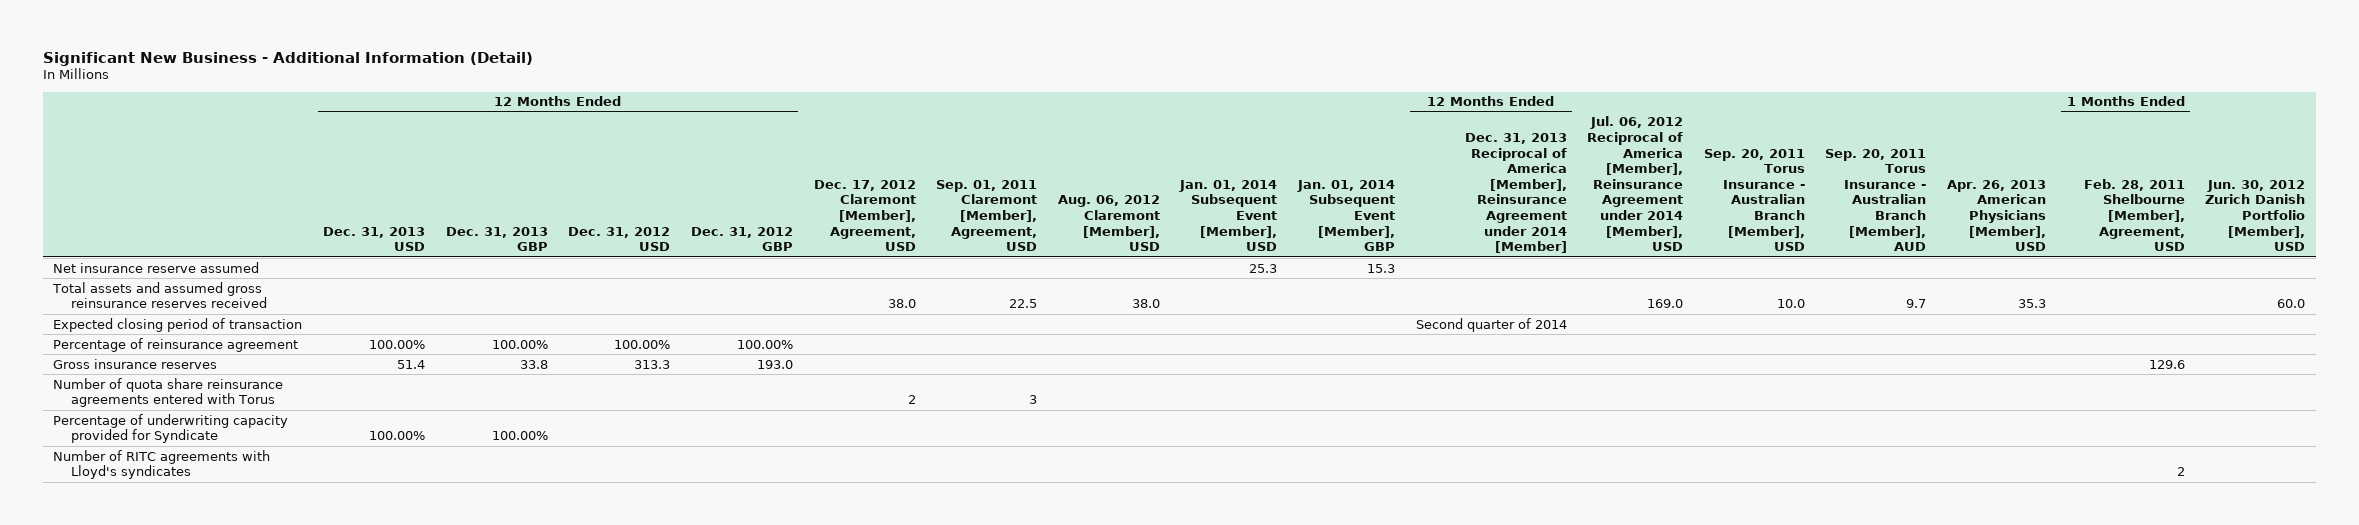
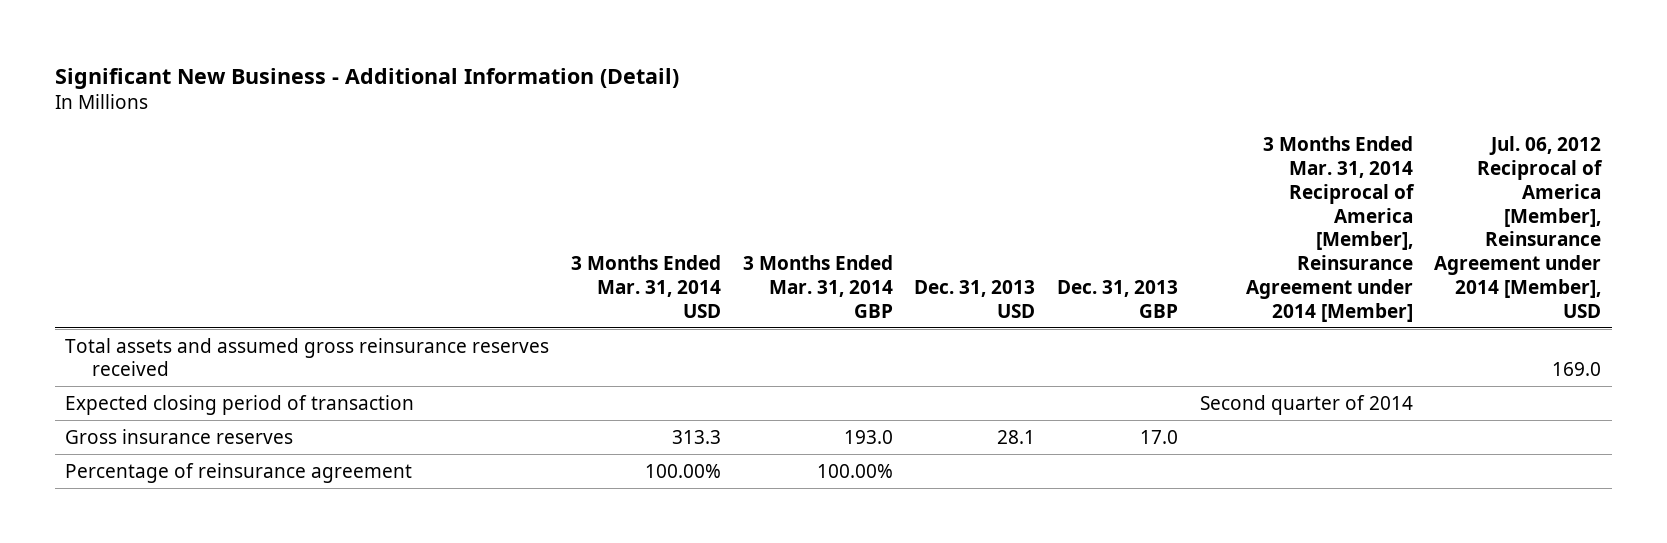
- | 12 Months Ended Dec. 31, 2013 USD | 12 Months Ended Dec. 31, 2013 GBP | 12 Months Ended Dec. 31, 2012 USD | 12 Months Ended Dec. 31, 2012 GBP | Dec. 17, 2012 Claremont [Member], Agreement, USD | Sep. 01, 2011 Claremont [Member], Agreement, USD | Aug. 06, 2012 Claremont [Member], USD | Jan. 01, 2014 Subsequent Event [Member], USD | Jan. 01, 2014 Subsequent Event [Member], GBP | 12 Months Ended Dec. 31, 2013 Reciprocal of America [Member], Reinsurance Agreement under 2014 [Member] | Jul. 06, 2012 Reciprocal of America [Member], Reinsurance Agreement under 2014 [Member], USD | Sep. 20, 2011 Torus Insurance - Australian Branch [Member], USD | Sep. 20, 2011 Torus Insurance - Australian Branch [Member], AUD | Apr. 26, 2013 American Physicians [Member], USD | 1 Months Ended Feb. 28, 2011 Shelbourne [Member], Agreement, USD | Jun. 30, 2012 Zurich Danish Portfolio [Member], USD
+ | 3 Months Ended Mar. 31, 2014 USD | 3 Months Ended Mar. 31, 2014 GBP | Dec. 31, 2013 USD | Dec. 31, 2013 GBP | 3 Months Ended Mar. 31, 2014 Reciprocal of America [Member], Reinsurance Agreement under 2014 [Member] | Jul. 06, 2012 Reciprocal of America [Member], Reinsurance Agreement under 2014 [Member], USD
- Net insurance reserve assumed | | | | | | | | 25.3 | 15.3 | | | | | | |
- Number of quota share reinsurance agreements entered with Torus | | | | | 2 | 3 | | | | | | | | | |
- Percentage of underwriting capacity provided for Syndicate | 100.00% | 100.00% | | | | | | | | | | | | | |
- Number of RITC agreements with Lloyd's syndicates | | | | | | | | | | | | | | | 2 |
moved down: Percentage of reinsurance agreement | 100.00% | 100.00% | | | |

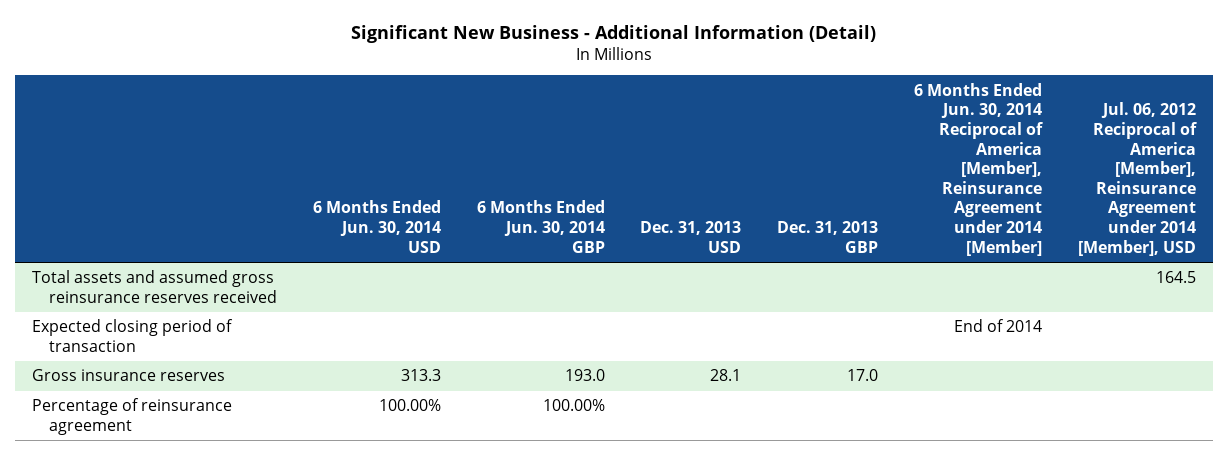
- | 3 Months Ended Mar. 31, 2014 USD | 3 Months Ended Mar. 31, 2014 GBP | Dec. 31, 2013 USD | Dec. 31, 2013 GBP | 3 Months Ended Mar. 31, 2014 Reciprocal of America [Member], Reinsurance Agreement under 2014 [Member] | Jul. 06, 2012 Reciprocal of America [Member], Reinsurance Agreement under 2014 [Member], USD
+ | 6 Months Ended Jun. 30, 2014 USD | 6 Months Ended Jun. 30, 2014 GBP | Dec. 31, 2013 USD | Dec. 31, 2013 GBP | 6 Months Ended Jun. 30, 2014 Reciprocal of America [Member], Reinsurance Agreement under 2014 [Member] | Jul. 06, 2012 Reciprocal of America [Member], Reinsurance Agreement under 2014 [Member], USD
- Total assets and assumed gross reinsurance reserves received | | | | | | 169.0
+ Total assets and assumed gross reinsurance reserves received | | | | | | 164.5

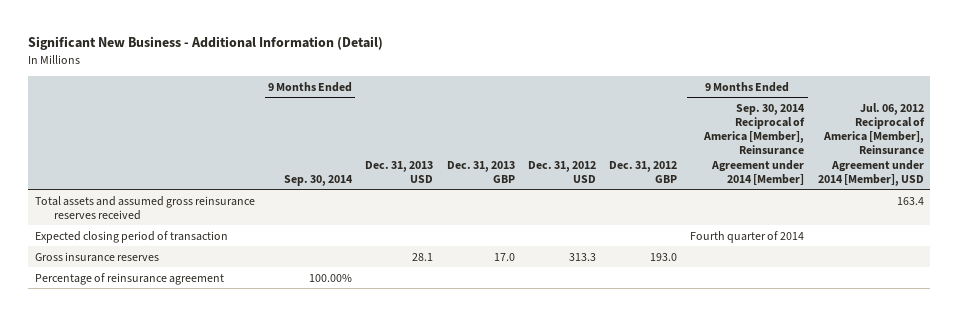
- | 6 Months Ended Jun. 30, 2014 USD | 6 Months Ended Jun. 30, 2014 GBP | Dec. 31, 2013 USD | Dec. 31, 2013 GBP | 6 Months Ended Jun. 30, 2014 Reciprocal of America [Member], Reinsurance Agreement under 2014 [Member] | Jul. 06, 2012 Reciprocal of America [Member], Reinsurance Agreement under 2014 [Member], USD
+ | 9 Months Ended Sep. 30, 2014 | Dec. 31, 2013 USD | Dec. 31, 2013 GBP | Dec. 31, 2012 USD | Dec. 31, 2012 GBP | 9 Months Ended Sep. 30, 2014 Reciprocal of America [Member], Reinsurance Agreement under 2014 [Member] | Jul. 06, 2012 Reciprocal of America [Member], Reinsurance Agreement under 2014 [Member], USD
- Total assets and assumed gross reinsurance reserves received | | | | | | 164.5
+ Total assets and assumed gross reinsurance reserves received | | | | | | | 163.4

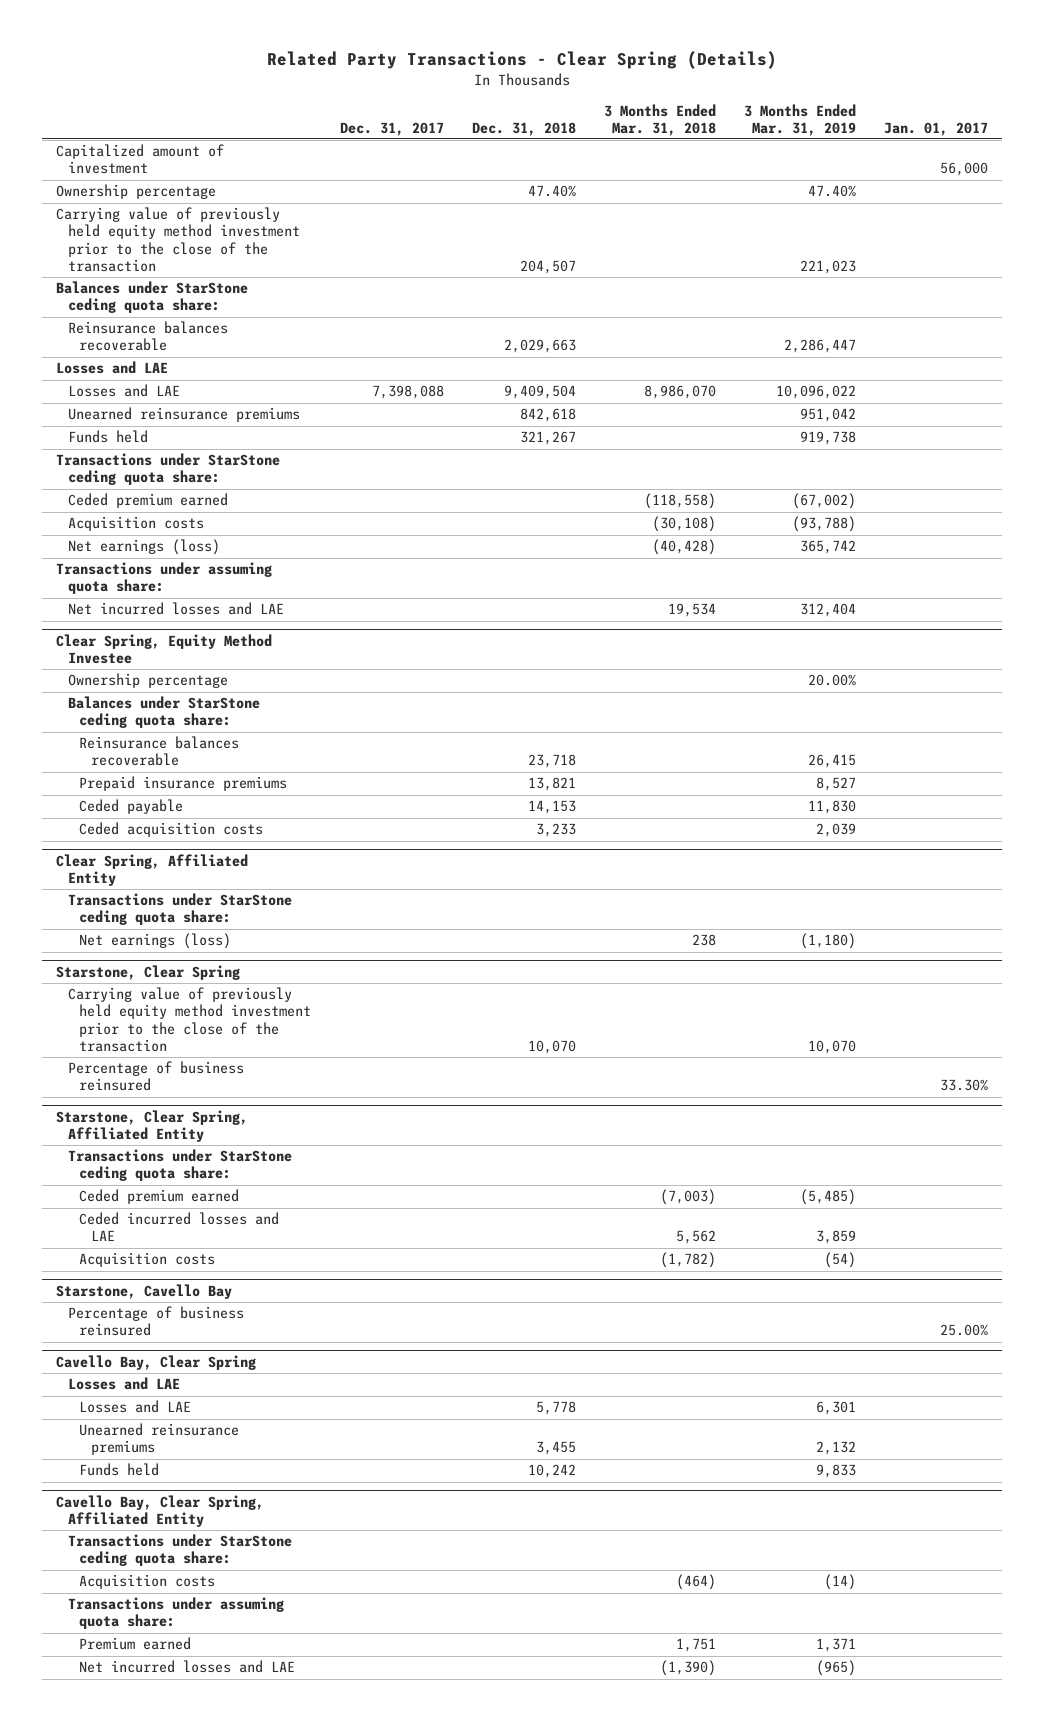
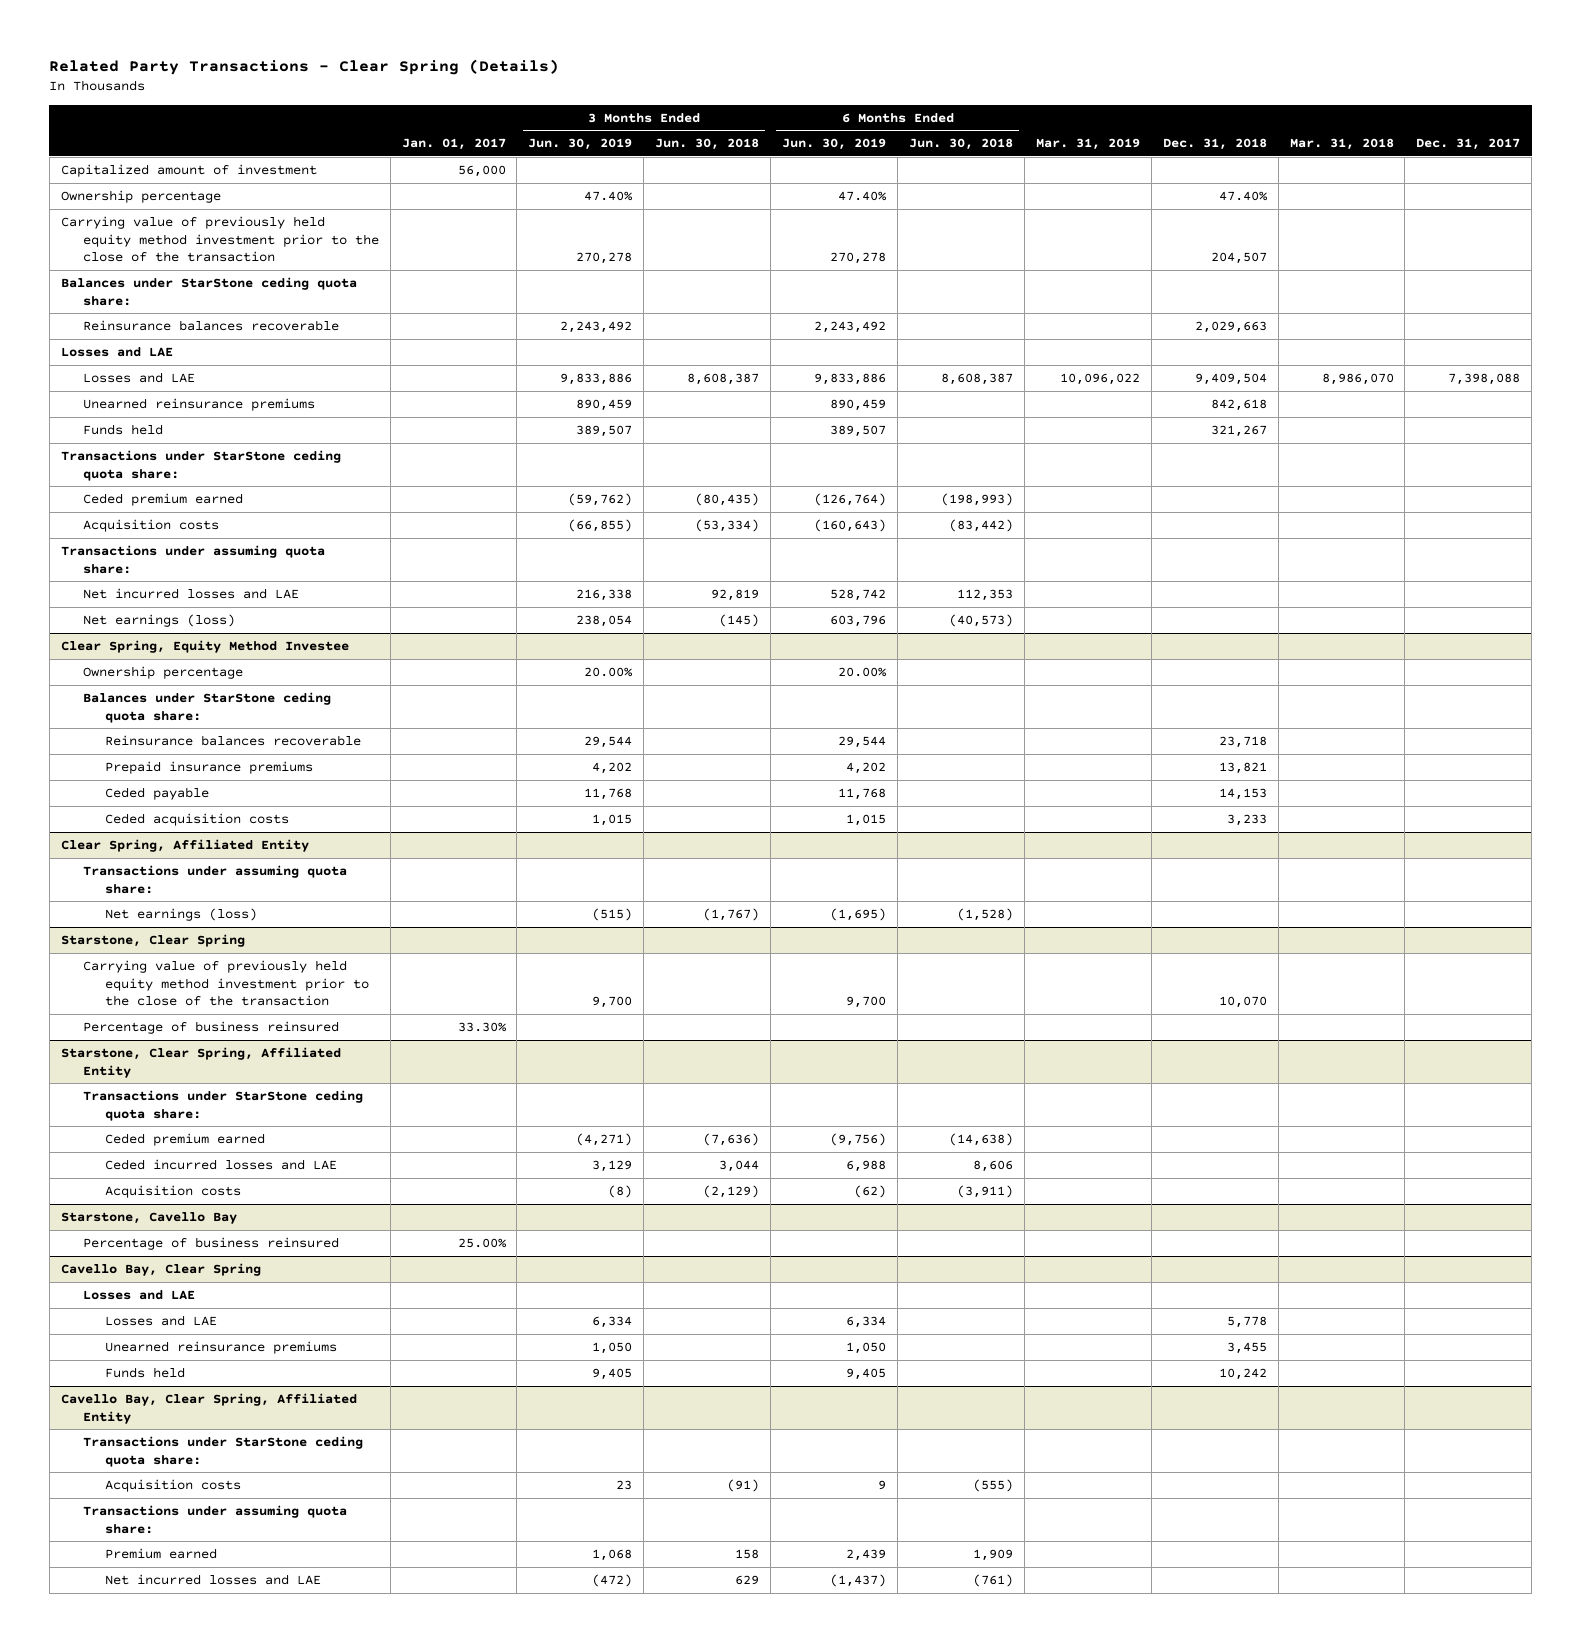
- | Dec. 31, 2017 | Dec. 31, 2018 | 3 Months Ended Mar. 31, 2018 | 3 Months Ended Mar. 31, 2019 | Jan. 01, 2017
+ | Jan. 01, 2017 | 3 Months Ended Jun. 30, 2019 | 3 Months Ended Jun. 30, 2018 | 6 Months Ended Jun. 30, 2019 | 6 Months Ended Jun. 30, 2018 | Mar. 31, 2019 | Dec. 31, 2018 | Mar. 31, 2018 | Dec. 31, 2017
moved down: Net earnings (loss) | | 238,054 | (145) | 603,796 | (40,573) | | | |
@ Clear Spring, Affiliated Entity
- Transactions under StarStone ceding quota share:
+ Transactions under assuming quota share:

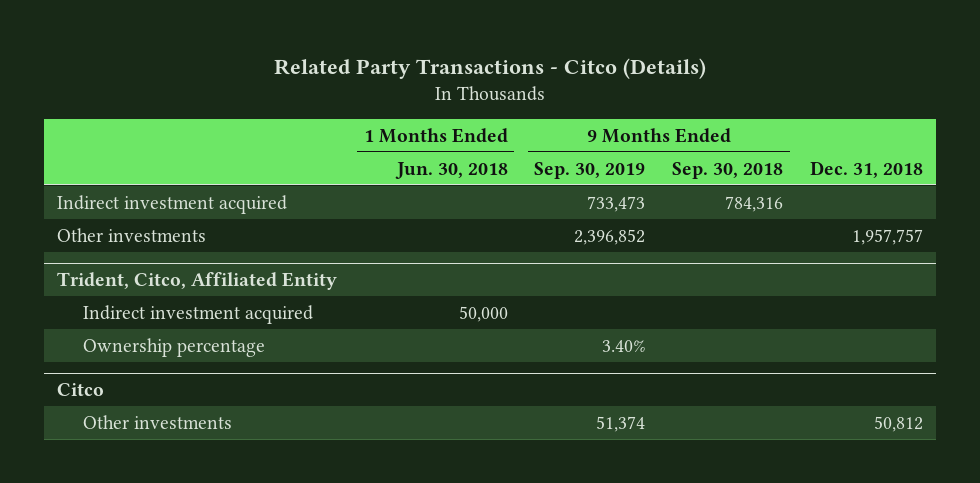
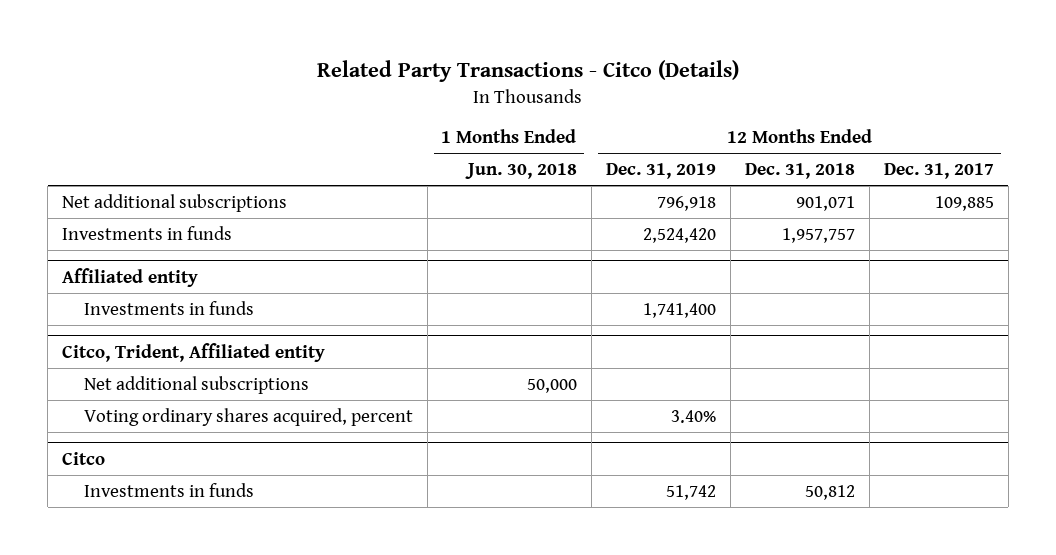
- | 1 Months Ended Jun. 30, 2018 | 9 Months Ended Sep. 30, 2019 | 9 Months Ended Sep. 30, 2018 | Dec. 31, 2018
+ | 1 Months Ended Jun. 30, 2018 | 12 Months Ended Dec. 31, 2019 | 12 Months Ended Dec. 31, 2018 | 12 Months Ended Dec. 31, 2017
- Indirect investment acquired | | 733,473 | 784,316 |
- Other investments | | 2,396,852 | | 1,957,757
- Trident, Citco, Affiliated Entity
- Indirect investment acquired | 50,000 | | |
- Ownership percentage | | 3.40% | |
+ Net additional subscriptions | | 796,918 | 901,071 | 109,885
+ Investments in funds | | 2,524,420 | 1,957,757 |
+ Affiliated entity
+ Investments in funds | | 1,741,400 | |
+ Citco, Trident, Affiliated entity
+ Net additional subscriptions | 50,000 | | |
+ Voting ordinary shares acquired, percent | | 3.40% | |
@ Citco
- Other investments | | 51,374 | | 50,812
+ Investments in funds | | 51,742 | 50,812 |

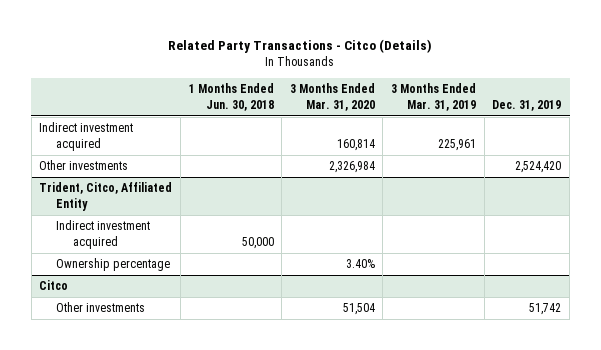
- | 1 Months Ended Jun. 30, 2018 | 12 Months Ended Dec. 31, 2019 | 12 Months Ended Dec. 31, 2018 | 12 Months Ended Dec. 31, 2017
+ | 1 Months Ended Jun. 30, 2018 | 3 Months Ended Mar. 31, 2020 | 3 Months Ended Mar. 31, 2019 | Dec. 31, 2019
- Net additional subscriptions | | 796,918 | 901,071 | 109,885
- Investments in funds | | 2,524,420 | 1,957,757 |
- Affiliated entity
- Investments in funds | | 1,741,400 | |
- Citco, Trident, Affiliated entity
- Net additional subscriptions | 50,000 | | |
- Voting ordinary shares acquired, percent | | 3.40% | |
+ Indirect investment acquired | | 160,814 | 225,961 |
+ Other investments | | 2,326,984 | | 2,524,420
+ Trident, Citco, Affiliated Entity
+ Indirect investment acquired | 50,000 | | |
+ Ownership percentage | | 3.40% | |
@ Citco
- Investments in funds | | 51,742 | 50,812 |
+ Other investments | | 51,504 | | 51,742

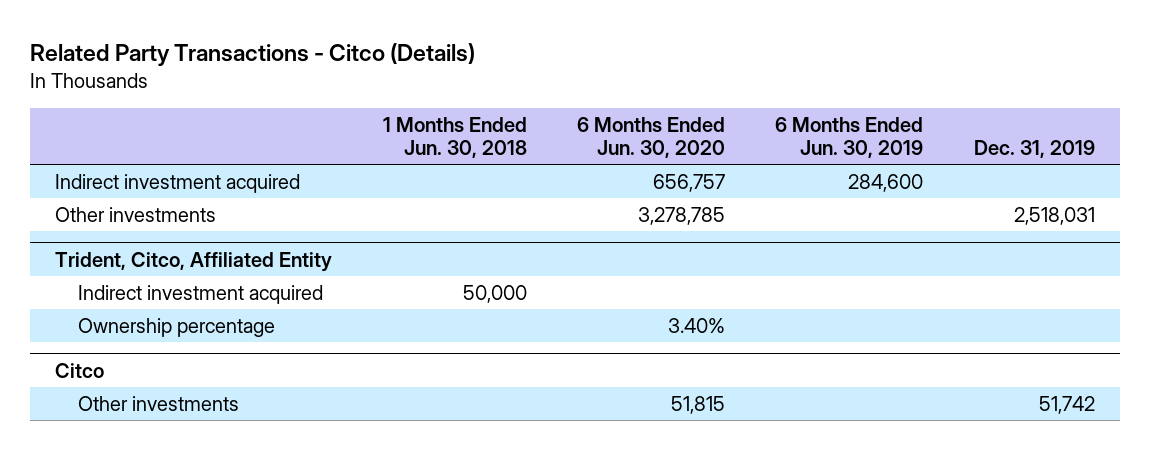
- | 1 Months Ended Jun. 30, 2018 | 3 Months Ended Mar. 31, 2020 | 3 Months Ended Mar. 31, 2019 | Dec. 31, 2019
+ | 1 Months Ended Jun. 30, 2018 | 6 Months Ended Jun. 30, 2020 | 6 Months Ended Jun. 30, 2019 | Dec. 31, 2019
- Other investments | | 2,326,984 | | 2,524,420
+ Other investments | | 3,278,785 | | 2,518,031

